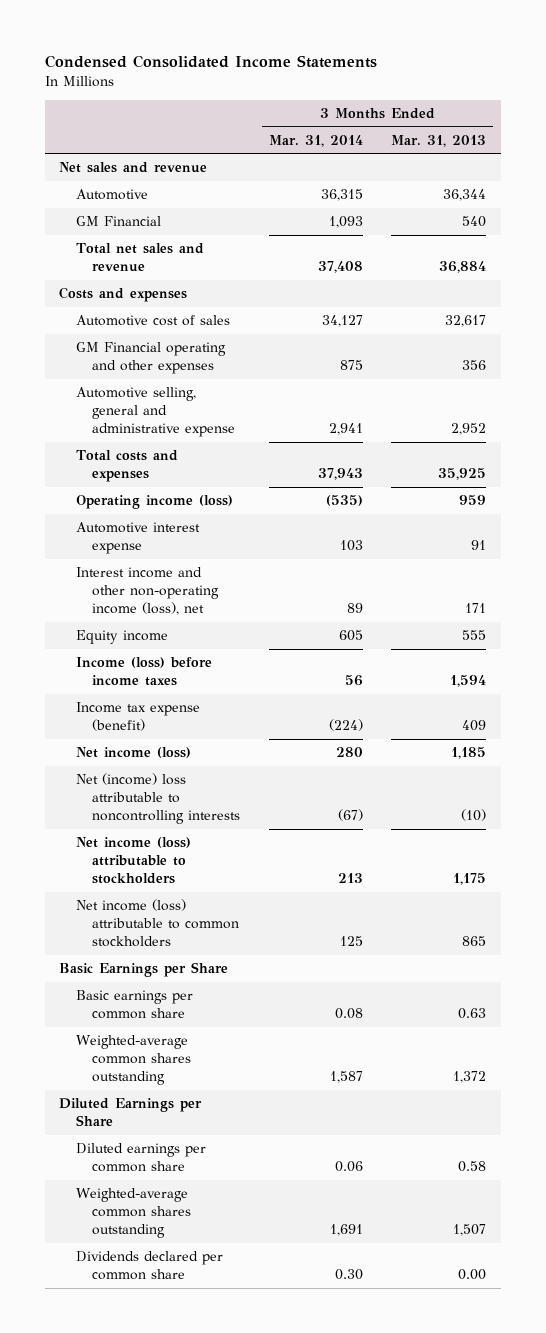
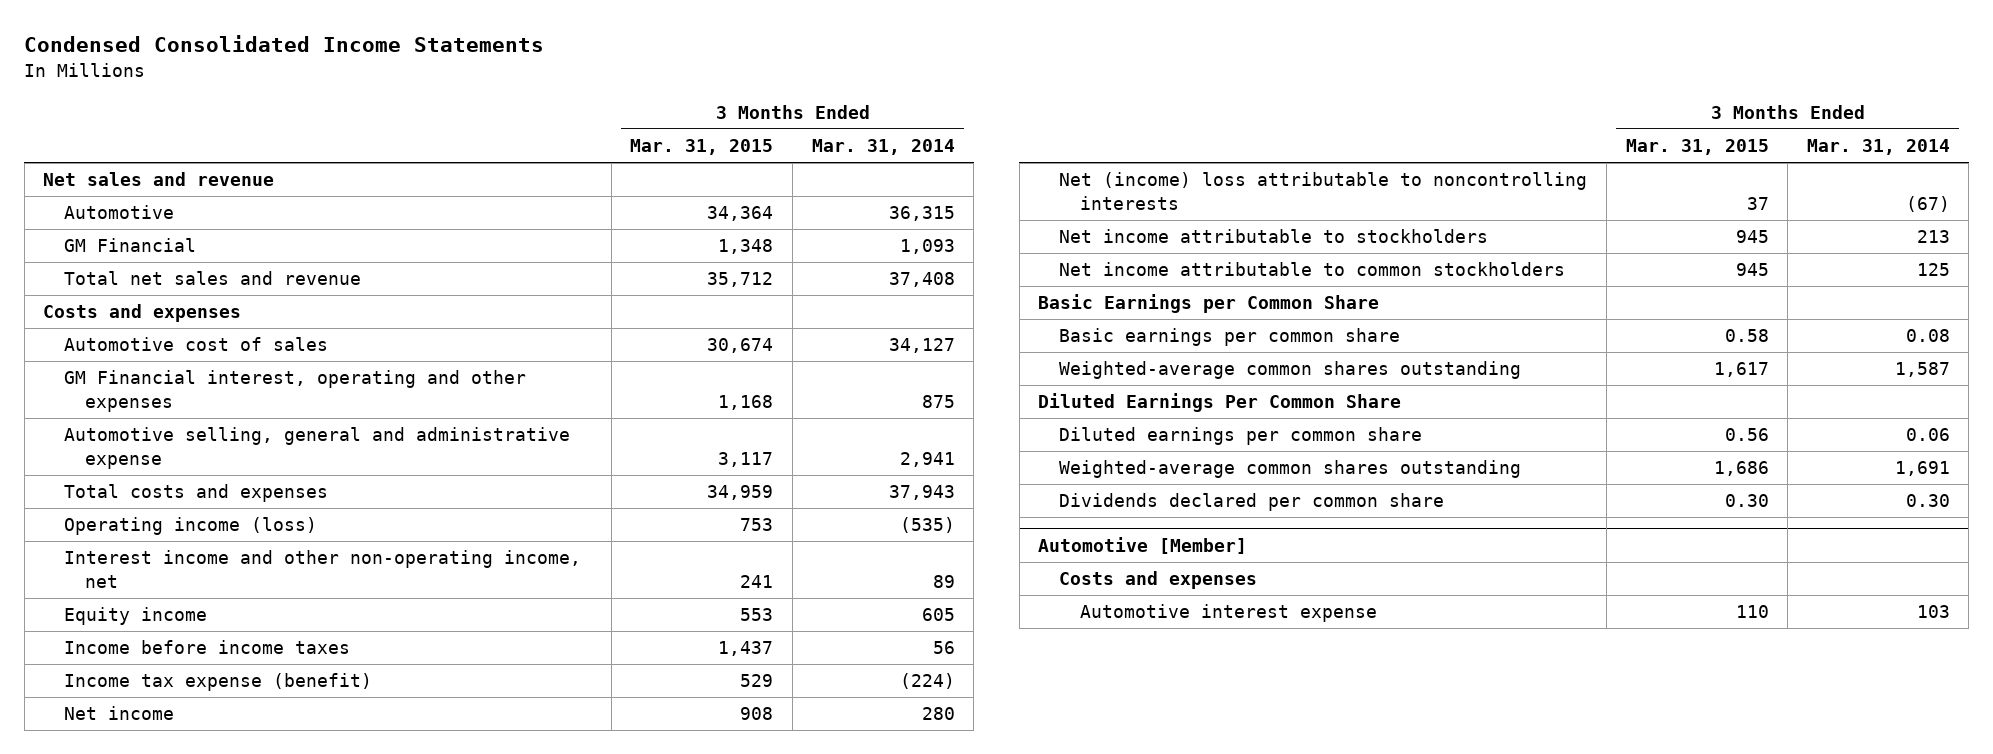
- | 3 Months Ended Mar. 31, 2014 | 3 Months Ended Mar. 31, 2013
+ | 3 Months Ended Mar. 31, 2015 | 3 Months Ended Mar. 31, 2014
- GM Financial operating and other expenses | 875 | 356
+ GM Financial interest, operating and other expenses | 1,168 | 875
- Automotive interest expense | 103 | 91
- Interest income and other non-operating income (loss), net | 89 | 171
+ Interest income and other non-operating income, net | 241 | 89
- Income (loss) before income taxes | 56 | 1,594
+ Income before income taxes | 1,437 | 56
- Net income (loss) | 280 | 1,185
+ Net income | 908 | 280
- Net income (loss) attributable to stockholders | 213 | 1,175
- Net income (loss) attributable to common stockholders | 125 | 865
- Basic Earnings per Share
+ Net income attributable to stockholders | 945 | 213
+ Net income attributable to common stockholders | 945 | 125
+ Basic Earnings per Common Share
- Diluted Earnings per Share
+ Diluted Earnings Per Common Share
+ Automotive [Member]
+ Costs and expenses
+ Automotive interest expense | 110 | 103

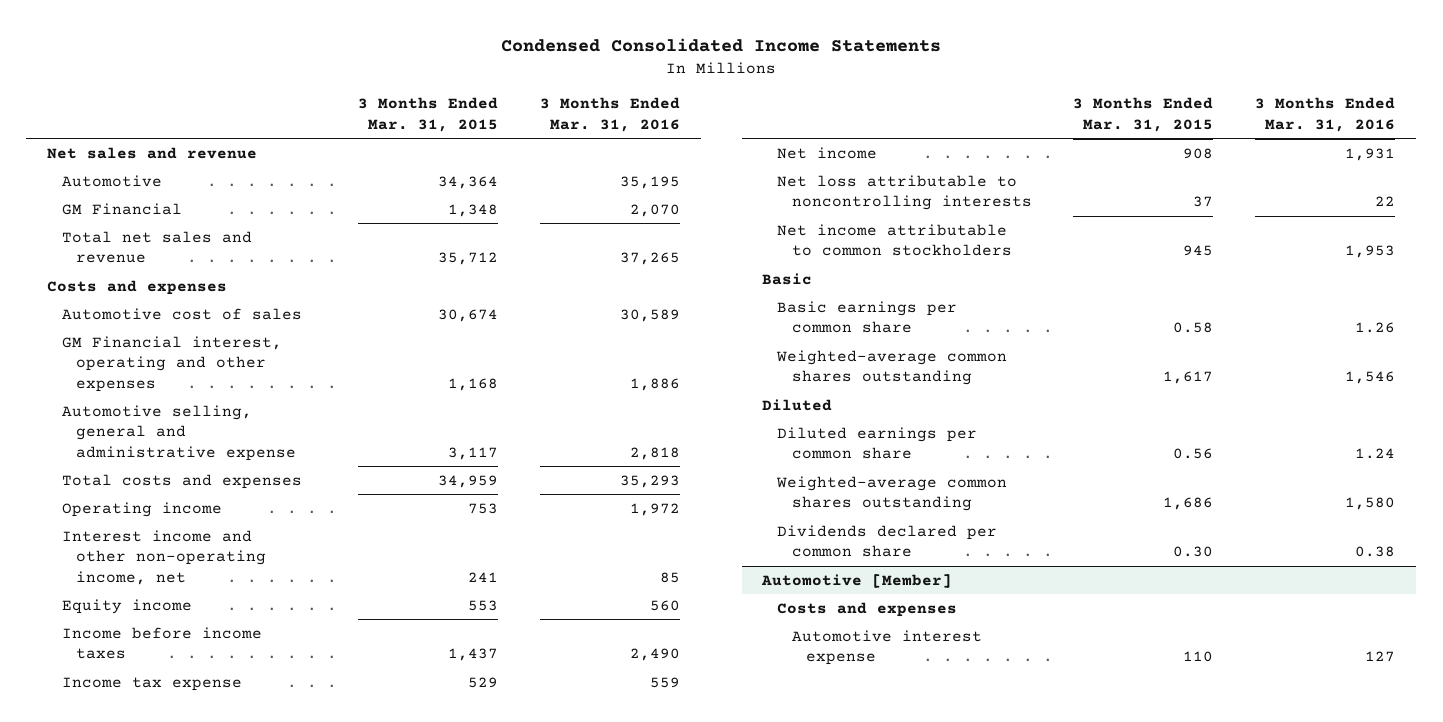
- | 3 Months Ended Mar. 31, 2015 | 3 Months Ended Mar. 31, 2014
+ | 3 Months Ended Mar. 31, 2015 | 3 Months Ended Mar. 31, 2016
- Operating income (loss) | 753 | (535)
+ Operating income | 753 | 1,972
- Income tax expense (benefit) | 529 | (224)
+ Income tax expense | 529 | 559
- Net (income) loss attributable to noncontrolling interests | 37 | (67)
- Net income attributable to stockholders | 945 | 213
+ Net loss attributable to noncontrolling interests | 37 | 22
- Basic Earnings per Common Share
+ Basic
- Diluted Earnings Per Common Share
+ Diluted

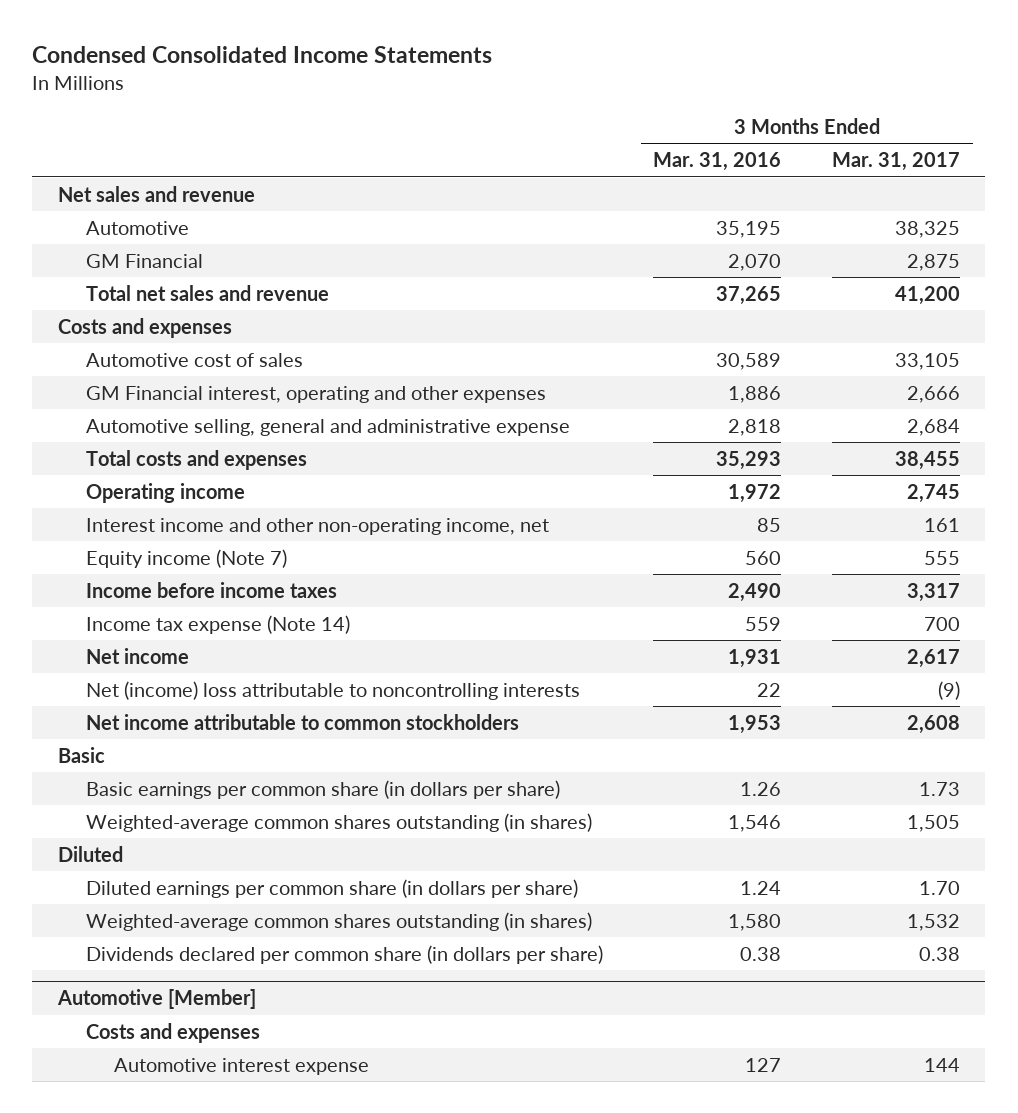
- | 3 Months Ended Mar. 31, 2015 | 3 Months Ended Mar. 31, 2016
+ | 3 Months Ended Mar. 31, 2016 | 3 Months Ended Mar. 31, 2017
- Equity income | 553 | 560
+ Equity income (Note 7) | 560 | 555
- Income tax expense | 529 | 559
+ Income tax expense (Note 14) | 559 | 700
- Net loss attributable to noncontrolling interests | 37 | 22
+ Net (income) loss attributable to noncontrolling interests | 22 | (9)
- Basic earnings per common share | 0.58 | 1.26
- Weighted-average common shares outstanding | 1,617 | 1,546
+ Basic earnings per common share (in dollars per share) | 1.26 | 1.73
+ Weighted-average common shares outstanding (in shares) | 1,546 | 1,505
- Diluted earnings per common share | 0.56 | 1.24
- Weighted-average common shares outstanding | 1,686 | 1,580
- Dividends declared per common share | 0.30 | 0.38
+ Diluted earnings per common share (in dollars per share) | 1.24 | 1.70
+ Weighted-average common shares outstanding (in shares) | 1,580 | 1,532
+ Dividends declared per common share (in dollars per share) | 0.38 | 0.38

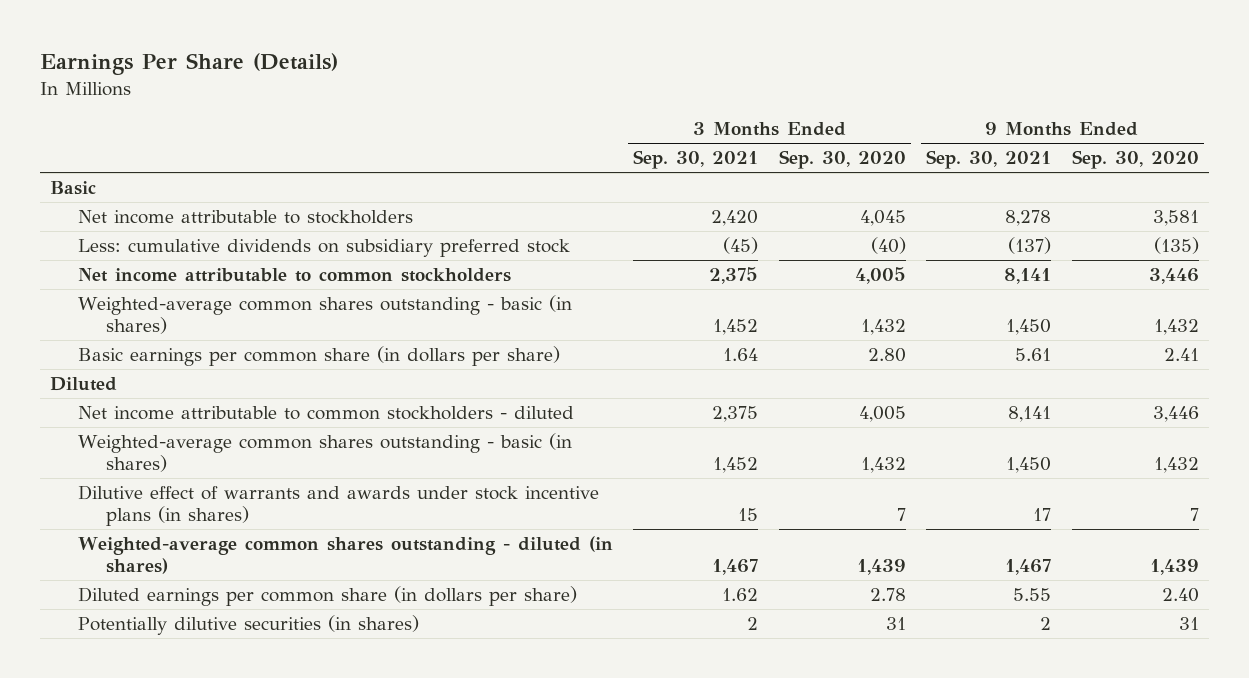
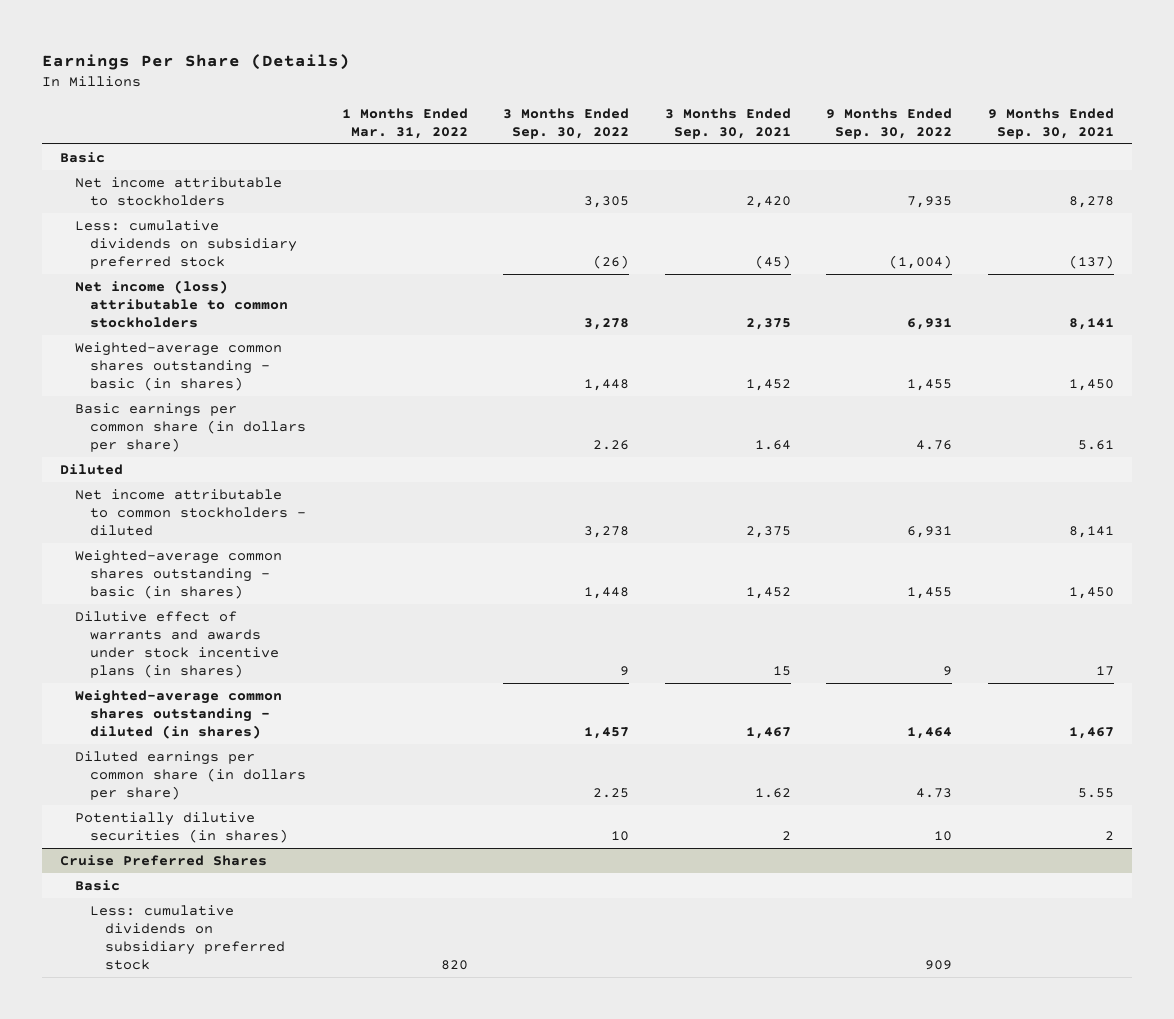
- | 3 Months Ended Sep. 30, 2021 | 3 Months Ended Sep. 30, 2020 | 9 Months Ended Sep. 30, 2021 | 9 Months Ended Sep. 30, 2020
+ | 1 Months Ended Mar. 31, 2022 | 3 Months Ended Sep. 30, 2022 | 3 Months Ended Sep. 30, 2021 | 9 Months Ended Sep. 30, 2022 | 9 Months Ended Sep. 30, 2021
- Net income attributable to common stockholders | 2,375 | 4,005 | 8,141 | 3,446
+ Net income (loss) attributable to common stockholders | | 3,278 | 2,375 | 6,931 | 8,141
+ Cruise Preferred Shares
+ Basic
+ Less: cumulative dividends on subsidiary preferred stock | 820 | | | 909 |

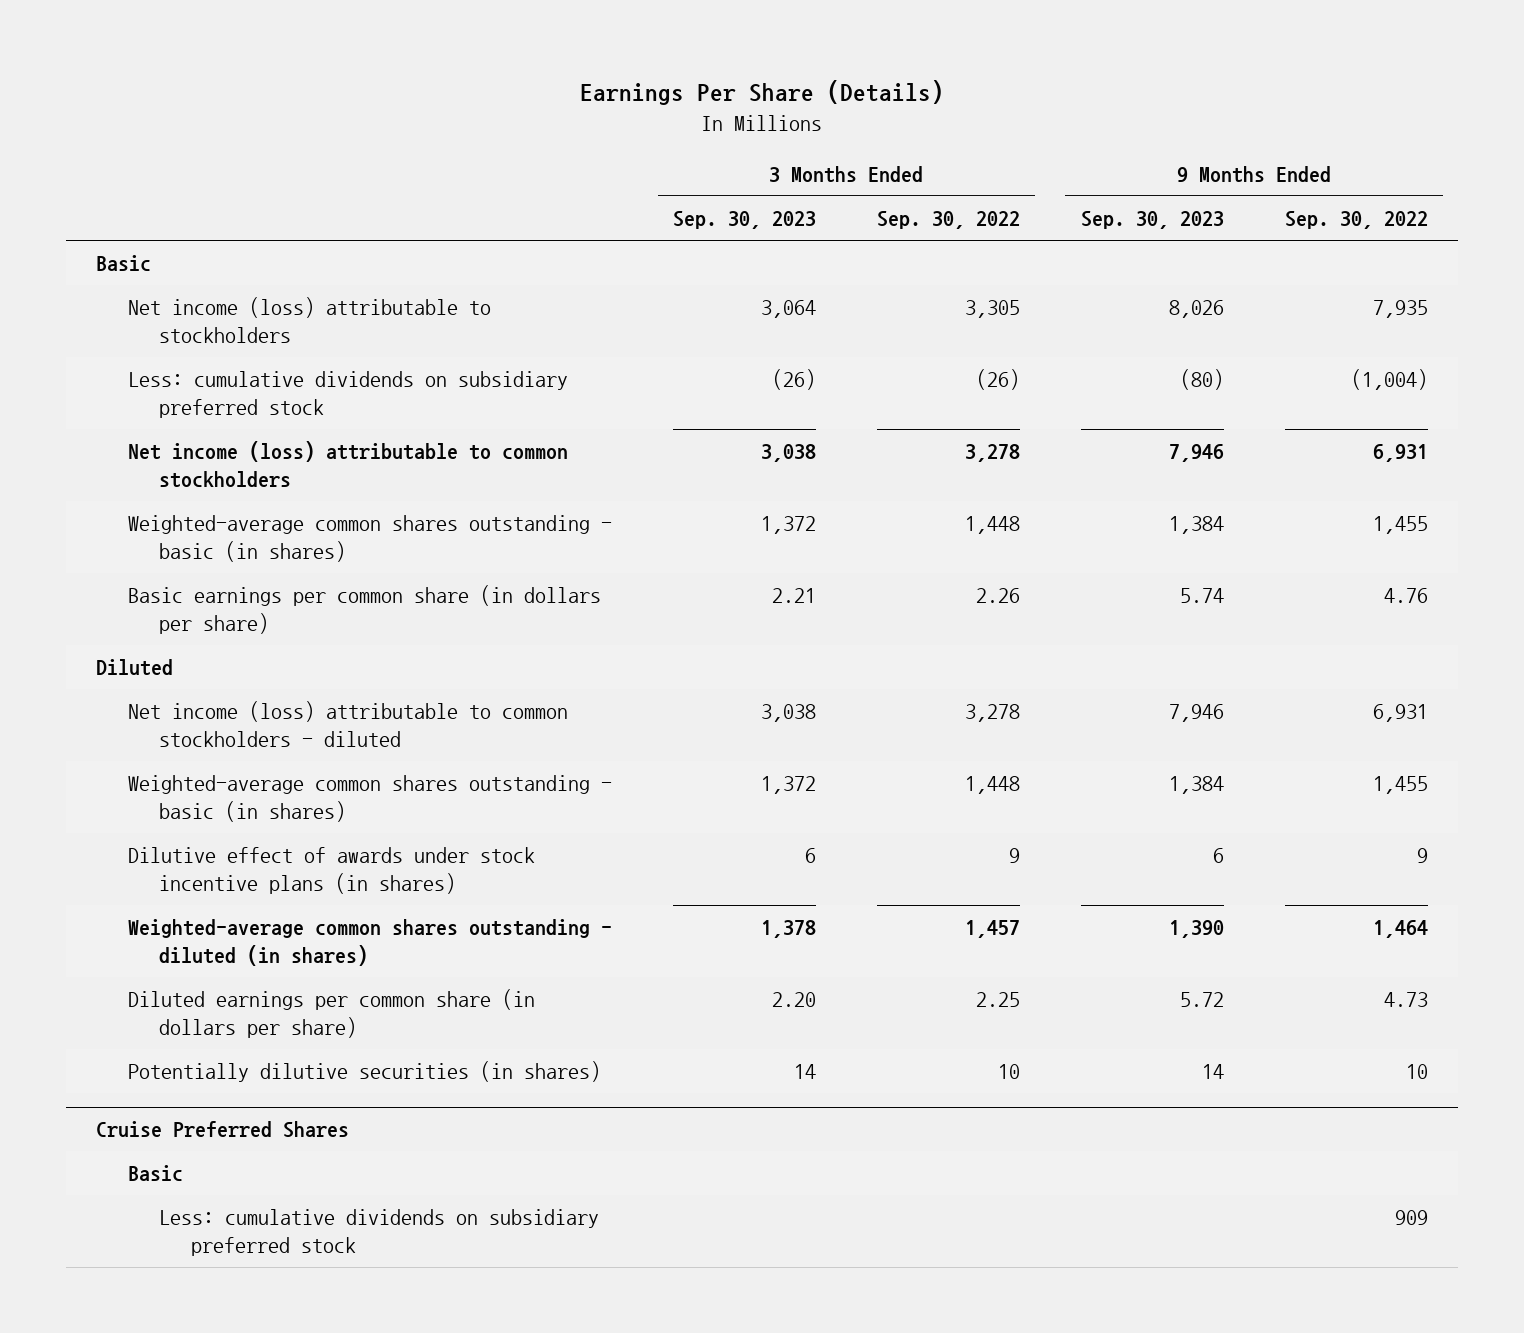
- | 1 Months Ended Mar. 31, 2022 | 3 Months Ended Sep. 30, 2022 | 3 Months Ended Sep. 30, 2021 | 9 Months Ended Sep. 30, 2022 | 9 Months Ended Sep. 30, 2021
+ | 3 Months Ended Sep. 30, 2023 | 3 Months Ended Sep. 30, 2022 | 9 Months Ended Sep. 30, 2023 | 9 Months Ended Sep. 30, 2022
- Net income attributable to stockholders | | 3,305 | 2,420 | 7,935 | 8,278
+ Net income (loss) attributable to stockholders | 3,064 | 3,305 | 8,026 | 7,935
- Net income attributable to common stockholders - diluted | | 3,278 | 2,375 | 6,931 | 8,141
+ Net income (loss) attributable to common stockholders - diluted | 3,038 | 3,278 | 7,946 | 6,931
- Dilutive effect of warrants and awards under stock incentive plans (in shares) | | 9 | 15 | 9 | 17
+ Dilutive effect of awards under stock incentive plans (in shares) | 6 | 9 | 6 | 9

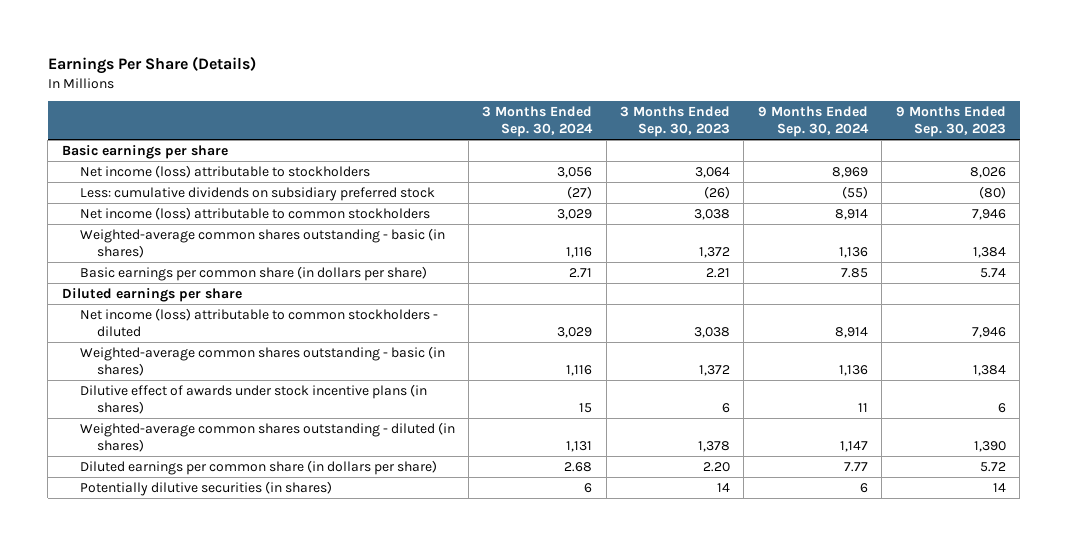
- | 3 Months Ended Sep. 30, 2023 | 3 Months Ended Sep. 30, 2022 | 9 Months Ended Sep. 30, 2023 | 9 Months Ended Sep. 30, 2022
+ | 3 Months Ended Sep. 30, 2024 | 3 Months Ended Sep. 30, 2023 | 9 Months Ended Sep. 30, 2024 | 9 Months Ended Sep. 30, 2023
- Basic
+ Basic earnings per share
- Diluted
+ Diluted earnings per share
- Cruise Preferred Shares
- Basic
- Less: cumulative dividends on subsidiary preferred stock | | | | 909

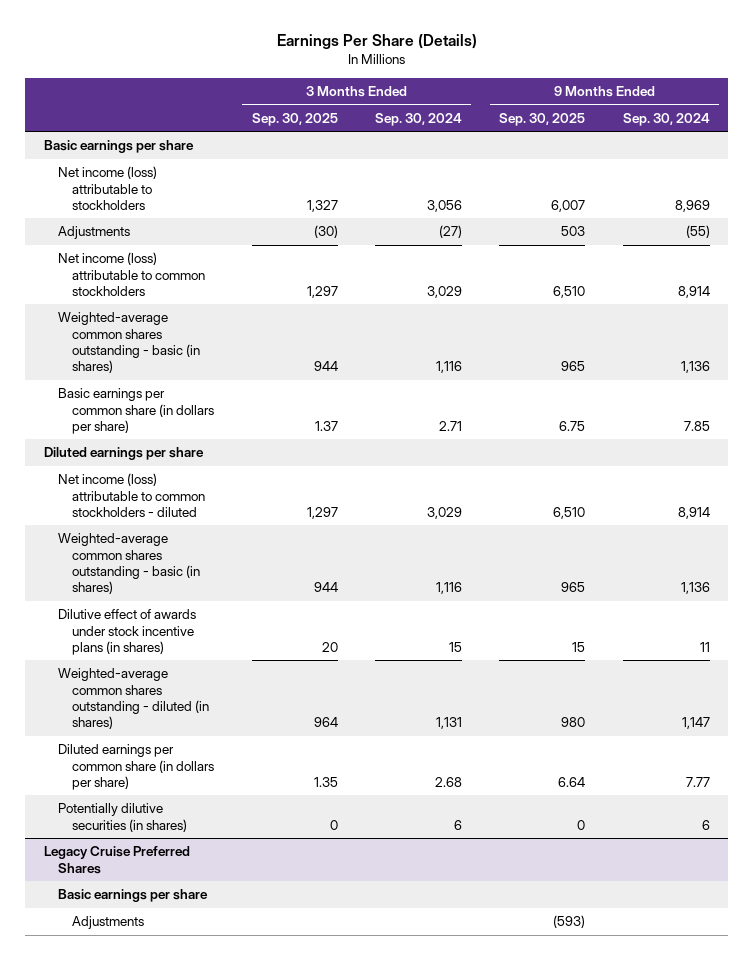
- | 3 Months Ended Sep. 30, 2024 | 3 Months Ended Sep. 30, 2023 | 9 Months Ended Sep. 30, 2024 | 9 Months Ended Sep. 30, 2023
+ | 3 Months Ended Sep. 30, 2025 | 3 Months Ended Sep. 30, 2024 | 9 Months Ended Sep. 30, 2025 | 9 Months Ended Sep. 30, 2024
- Less: cumulative dividends on subsidiary preferred stock | (27) | (26) | (55) | (80)
+ Adjustments | (30) | (27) | 503 | (55)
+ Legacy Cruise Preferred Shares
+ Basic earnings per share
+ Adjustments | | | (593) |

